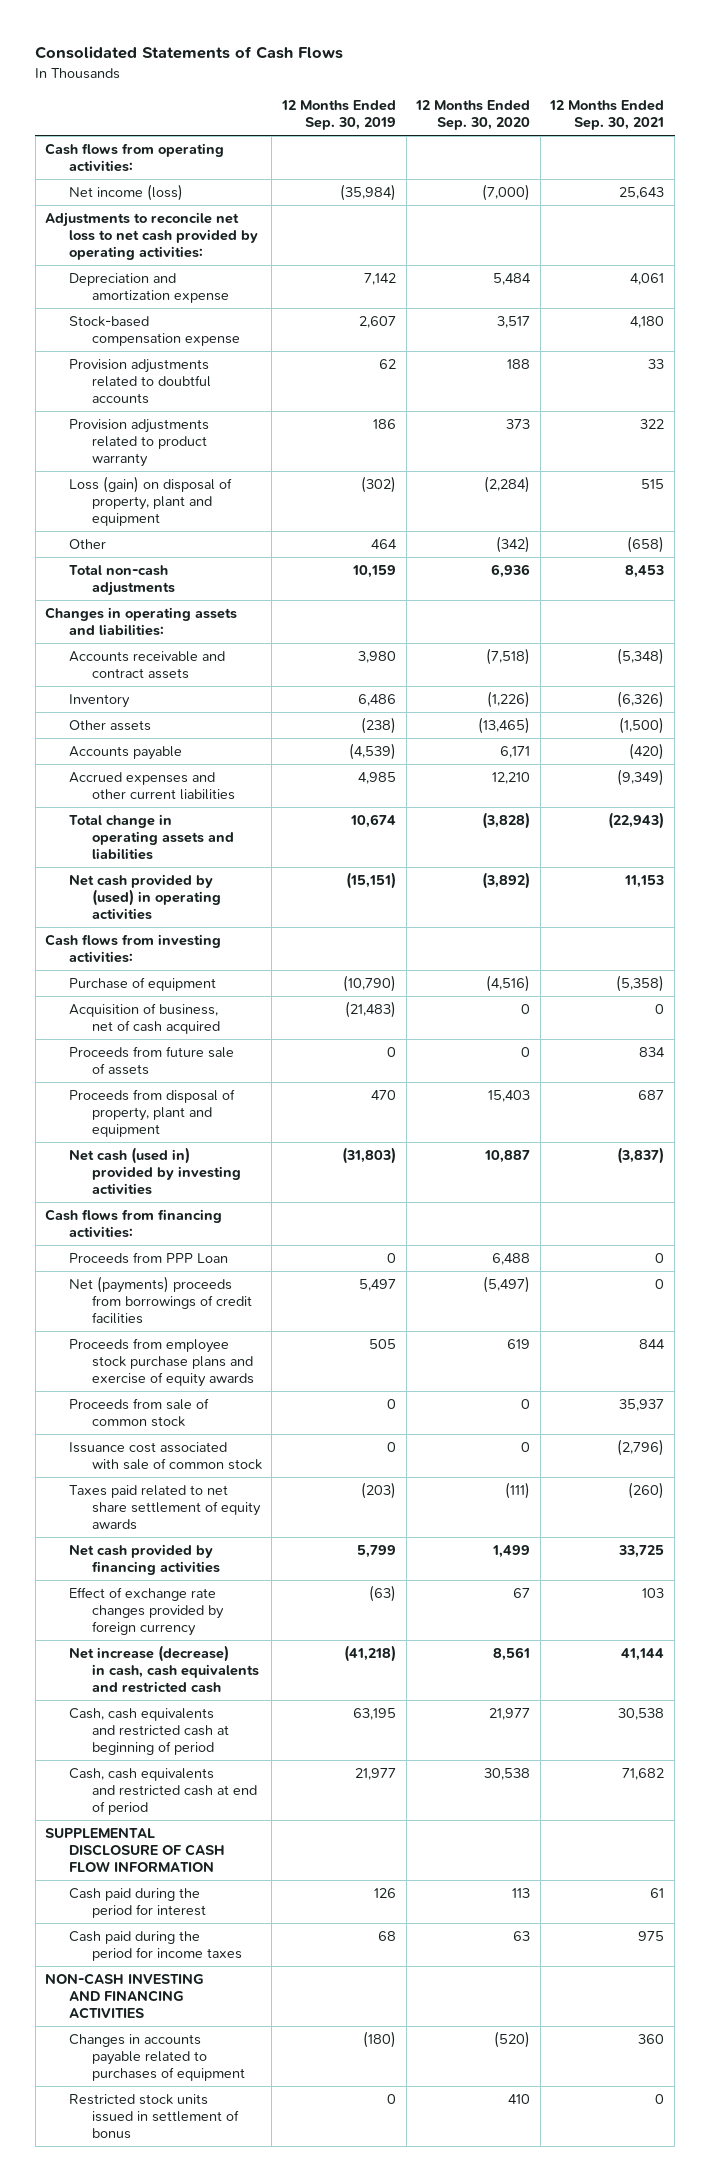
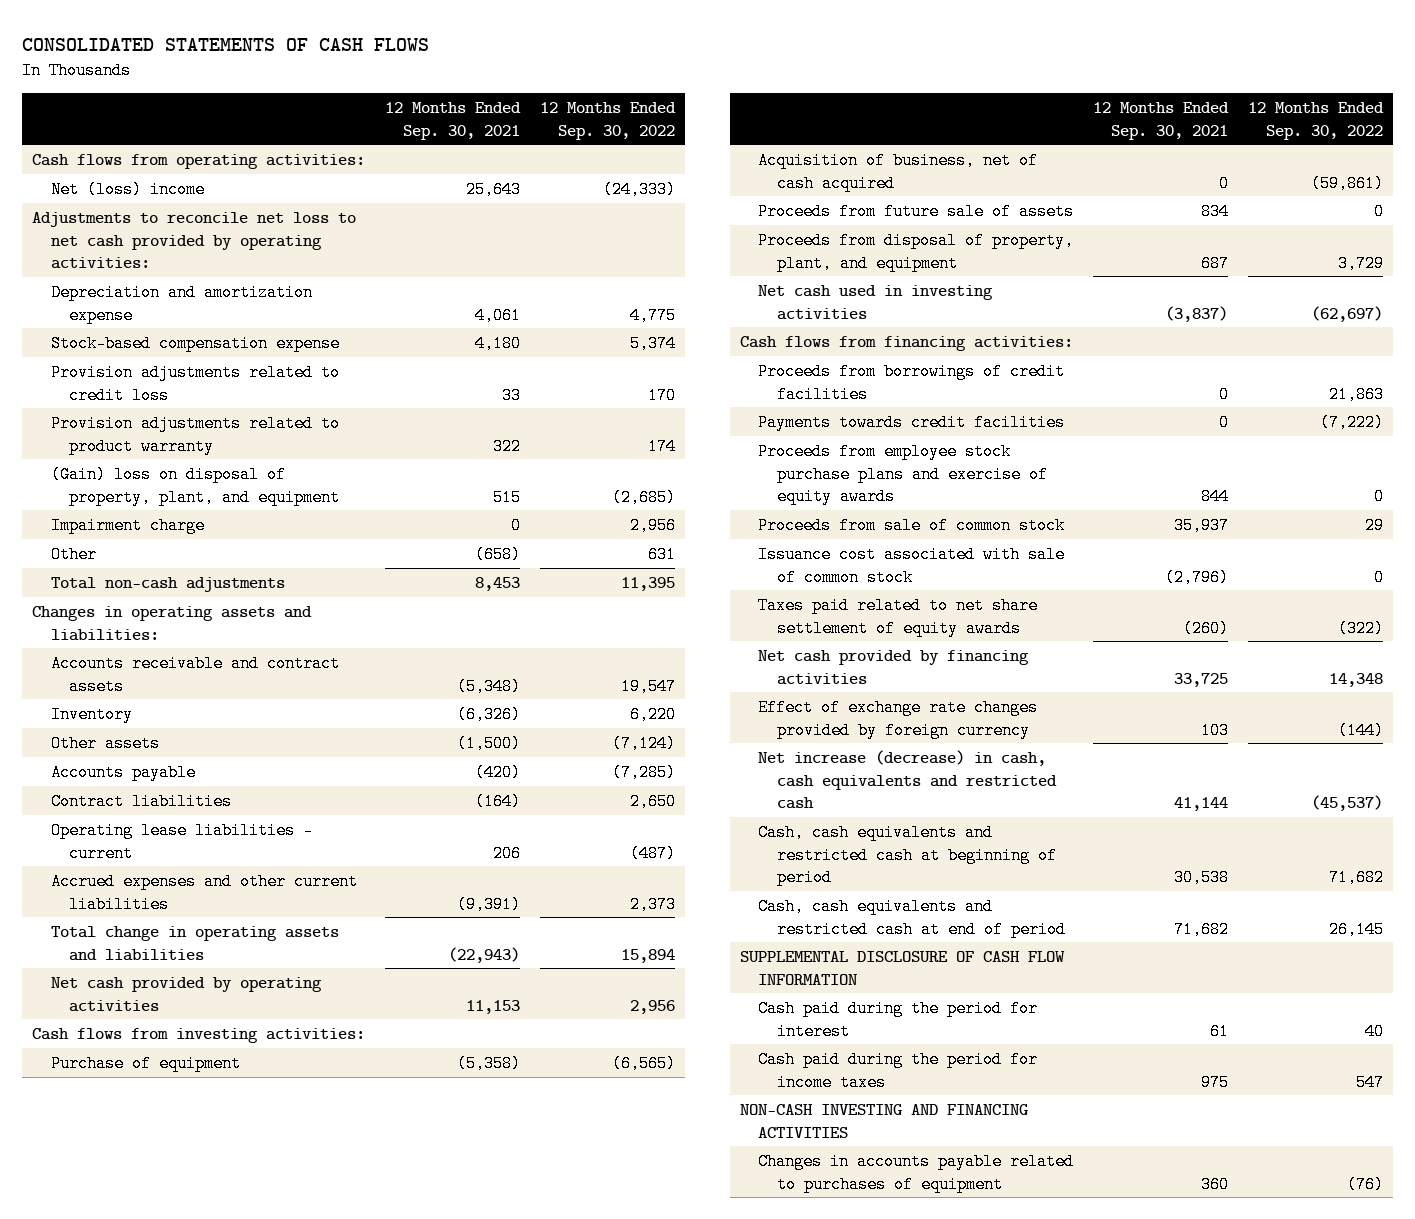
- Consolidated Statements of Cash Flows
+ CONSOLIDATED STATEMENTS OF CASH FLOWS
- | 12 Months Ended Sep. 30, 2019 | 12 Months Ended Sep. 30, 2020 | 12 Months Ended Sep. 30, 2021
+ | 12 Months Ended Sep. 30, 2021 | 12 Months Ended Sep. 30, 2022
- Net income (loss) | (35,984) | (7,000) | 25,643
+ Net (loss) income | 25,643 | (24,333)
- Provision adjustments related to doubtful accounts | 62 | 188 | 33
+ Provision adjustments related to credit loss | 33 | 170
- Loss (gain) on disposal of property, plant and equipment | (302) | (2,284) | 515
+ (Gain) loss on disposal of property, plant, and equipment | 515 | (2,685)
+ Impairment charge | 0 | 2,956
- Accrued expenses and other current liabilities | 4,985 | 12,210 | (9,349)
+ Contract liabilities | (164) | 2,650
+ Operating lease liabilities - current | 206 | (487)
+ Accrued expenses and other current liabilities | (9,391) | 2,373
- Net cash provided by (used) in operating activities | (15,151) | (3,892) | 11,153
+ Net cash provided by operating activities | 11,153 | 2,956
- Proceeds from disposal of property, plant and equipment | 470 | 15,403 | 687
- Net cash (used in) provided by investing activities | (31,803) | 10,887 | (3,837)
+ Proceeds from disposal of property, plant, and equipment | 687 | 3,729
+ Net cash used in investing activities | (3,837) | (62,697)
- Proceeds from PPP Loan | 0 | 6,488 | 0
- Net (payments) proceeds from borrowings of credit facilities | 5,497 | (5,497) | 0
+ Proceeds from borrowings of credit facilities | 0 | 21,863
+ Payments towards credit facilities | 0 | (7,222)
- Restricted stock units issued in settlement of bonus | 0 | 410 | 0

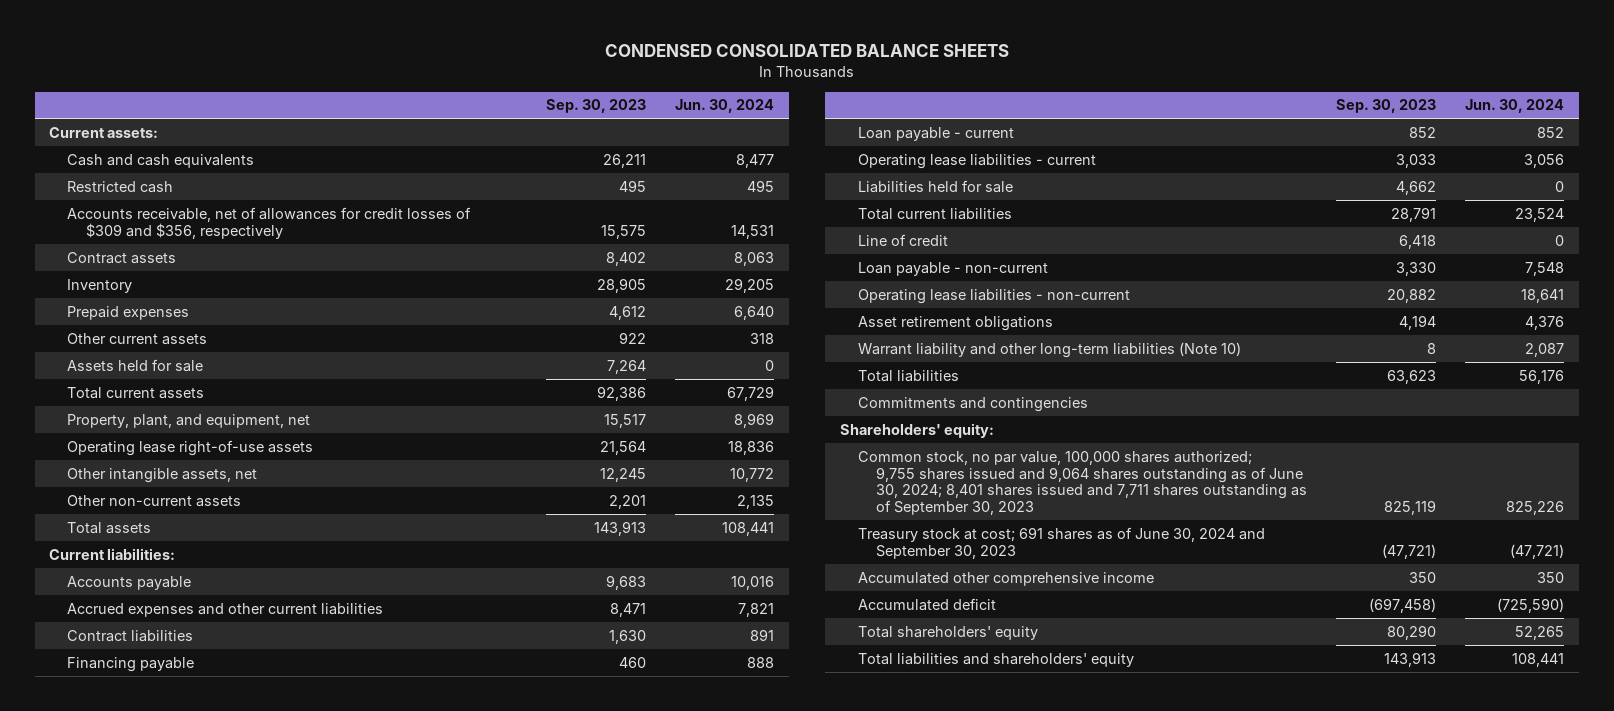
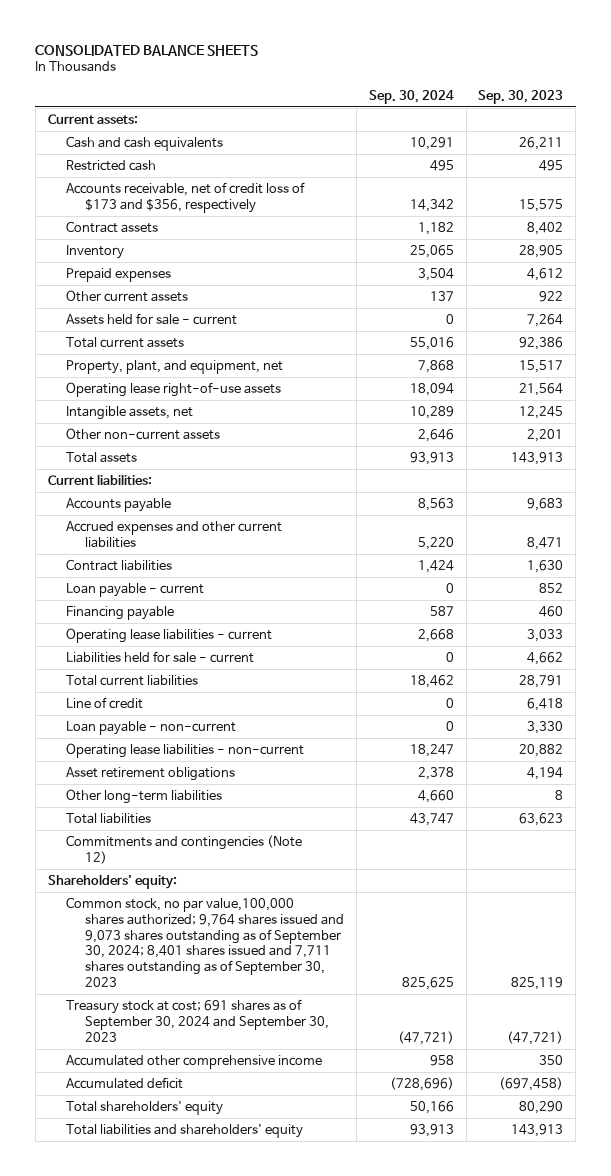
- CONDENSED CONSOLIDATED BALANCE SHEETS
+ CONSOLIDATED BALANCE SHEETS
- | Sep. 30, 2023 | Jun. 30, 2024
+ | Sep. 30, 2024 | Sep. 30, 2023
- Accounts receivable, net of allowances for credit losses of $309 and $356, respectively | 15,575 | 14,531
+ Accounts receivable, net of credit loss of $173 and $356, respectively | 14,342 | 15,575
- Assets held for sale | 7,264 | 0
+ Assets held for sale - current | 0 | 7,264
- Other intangible assets, net | 12,245 | 10,772
+ Intangible assets, net | 10,289 | 12,245
moved down: Financing payable | 587 | 460
- Liabilities held for sale | 4,662 | 0
+ Liabilities held for sale - current | 0 | 4,662
- Warrant liability and other long-term liabilities (Note 10) | 8 | 2,087
+ Other long-term liabilities | 4,660 | 8
- Commitments and contingencies
+ Commitments and contingencies (Note 12)
- Common stock, no par value, 100,000 shares authorized; 9,755 shares issued and 9,064 shares outstanding as of June 30, 2024; 8,401 shares issued and 7,711 shares outstanding as of September 30, 2023 | 825,119 | 825,226
- Treasury stock at cost; 691 shares as of June 30, 2024 and September 30, 2023 | (47,721) | (47,721)
+ Common stock, no par value,100,000 shares authorized; 9,764 shares issued and 9,073 shares outstanding as of September 30, 2024; 8,401 shares issued and 7,711 shares outstanding as of September 30, 2023 | 825,625 | 825,119
+ Treasury stock at cost; 691 shares as of September 30, 2024 and September 30, 2023 | (47,721) | (47,721)

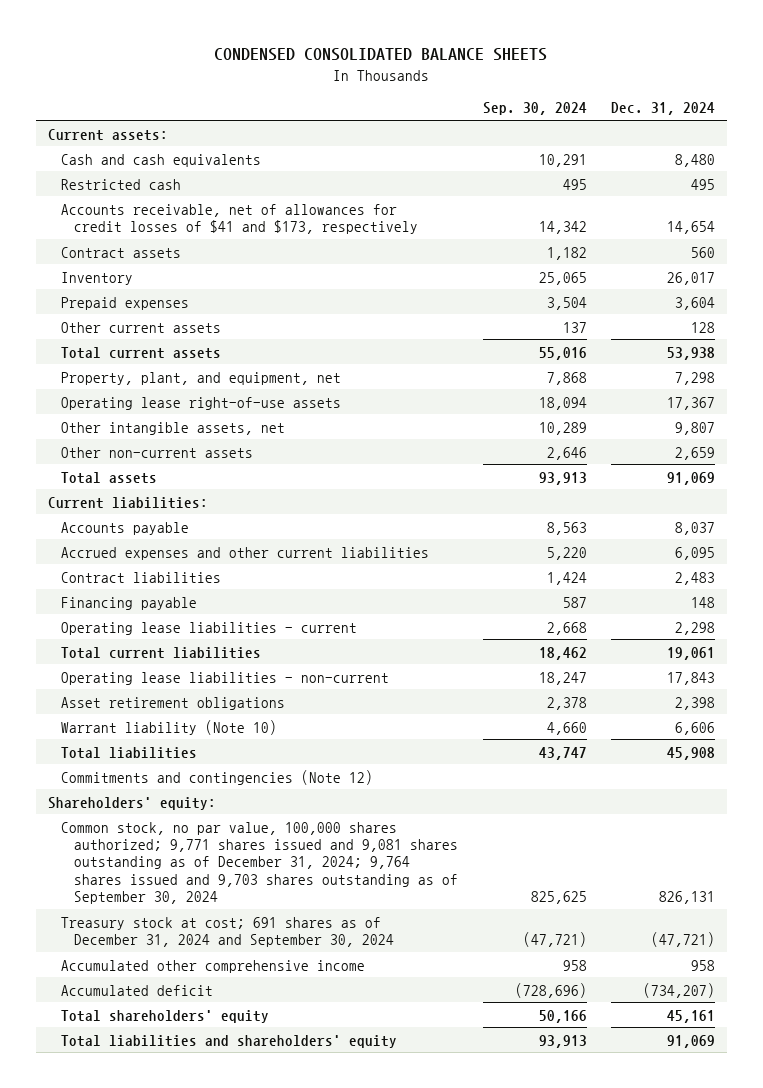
- CONSOLIDATED BALANCE SHEETS
+ CONDENSED CONSOLIDATED BALANCE SHEETS
- | Sep. 30, 2024 | Sep. 30, 2023
+ | Sep. 30, 2024 | Dec. 31, 2024
- Accounts receivable, net of credit loss of $173 and $356, respectively | 14,342 | 15,575
+ Accounts receivable, net of allowances for credit losses of $41 and $173, respectively | 14,342 | 14,654
- Assets held for sale - current | 0 | 7,264
- Intangible assets, net | 10,289 | 12,245
+ Other intangible assets, net | 10,289 | 9,807
- Loan payable - current | 0 | 852
- Liabilities held for sale - current | 0 | 4,662
- Line of credit | 0 | 6,418
- Loan payable - non-current | 0 | 3,330
- Other long-term liabilities | 4,660 | 8
+ Warrant liability (Note 10) | 4,660 | 6,606
- Common stock, no par value,100,000 shares authorized; 9,764 shares issued and 9,073 shares outstanding as of September 30, 2024; 8,401 shares issued and 7,711 shares outstanding as of September 30, 2023 | 825,625 | 825,119
- Treasury stock at cost; 691 shares as of September 30, 2024 and September 30, 2023 | (47,721) | (47,721)
+ Common stock, no par value, 100,000 shares authorized; 9,771 shares issued and 9,081 shares outstanding as of December 31, 2024; 9,764 shares issued and 9,703 shares outstanding as of September 30, 2024 | 825,625 | 826,131
+ Treasury stock at cost; 691 shares as of December 31, 2024 and September 30, 2024 | (47,721) | (47,721)

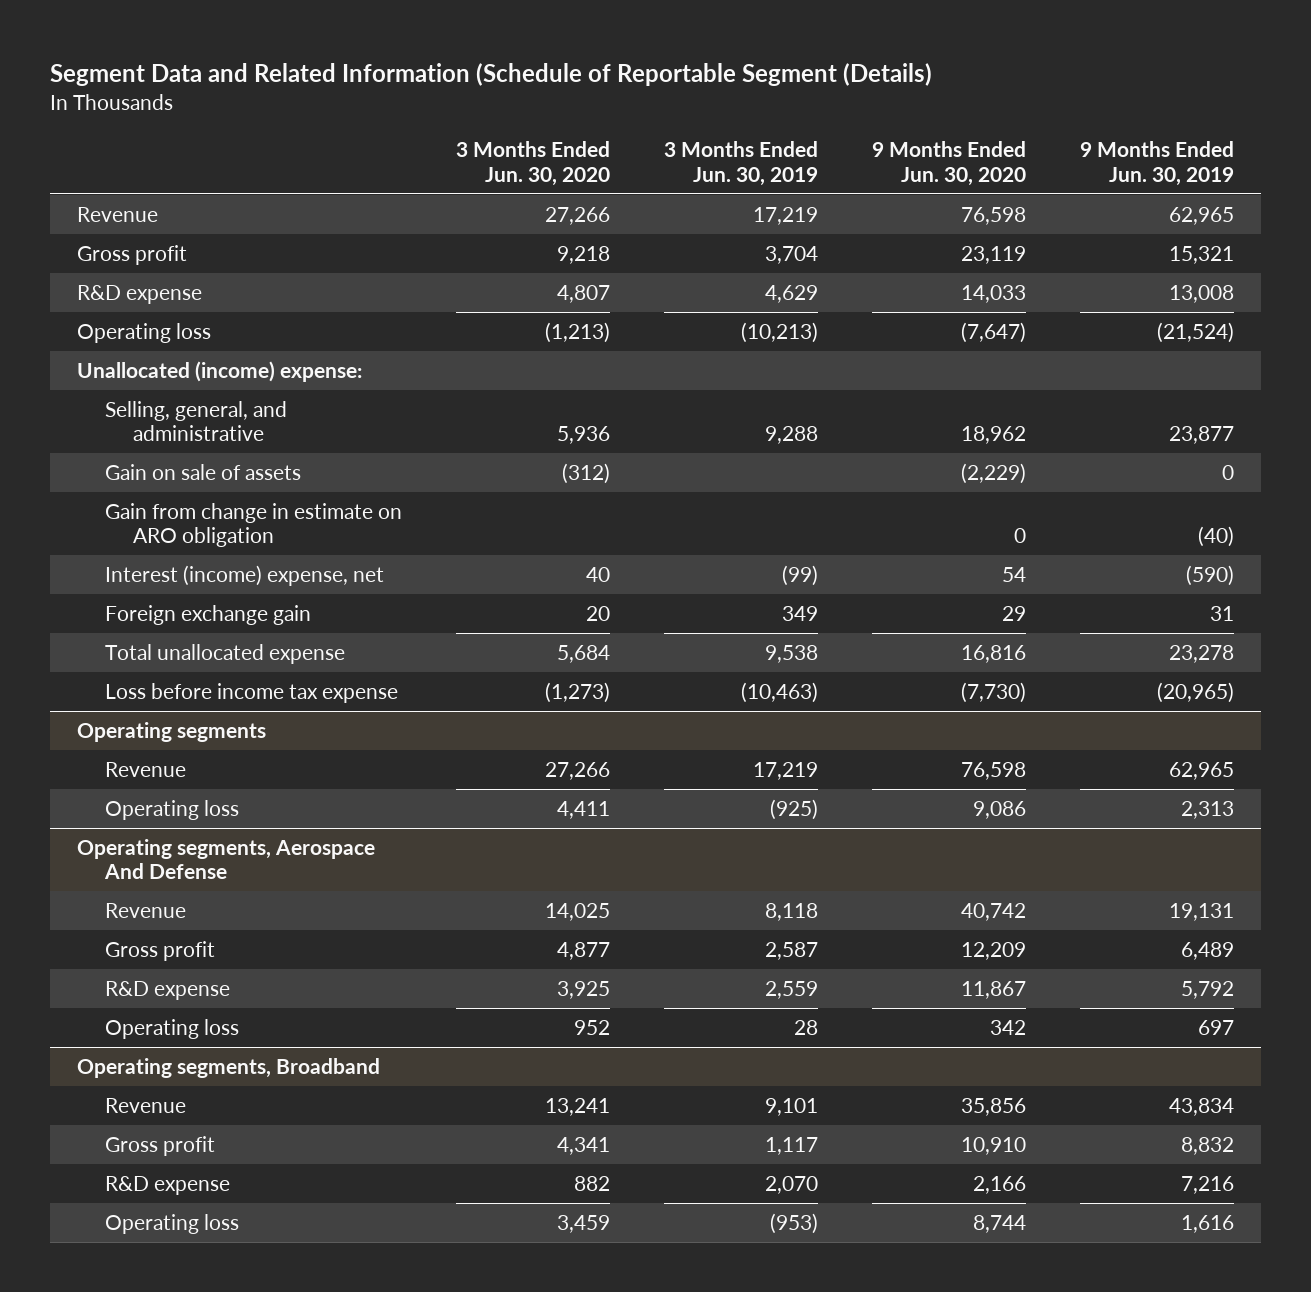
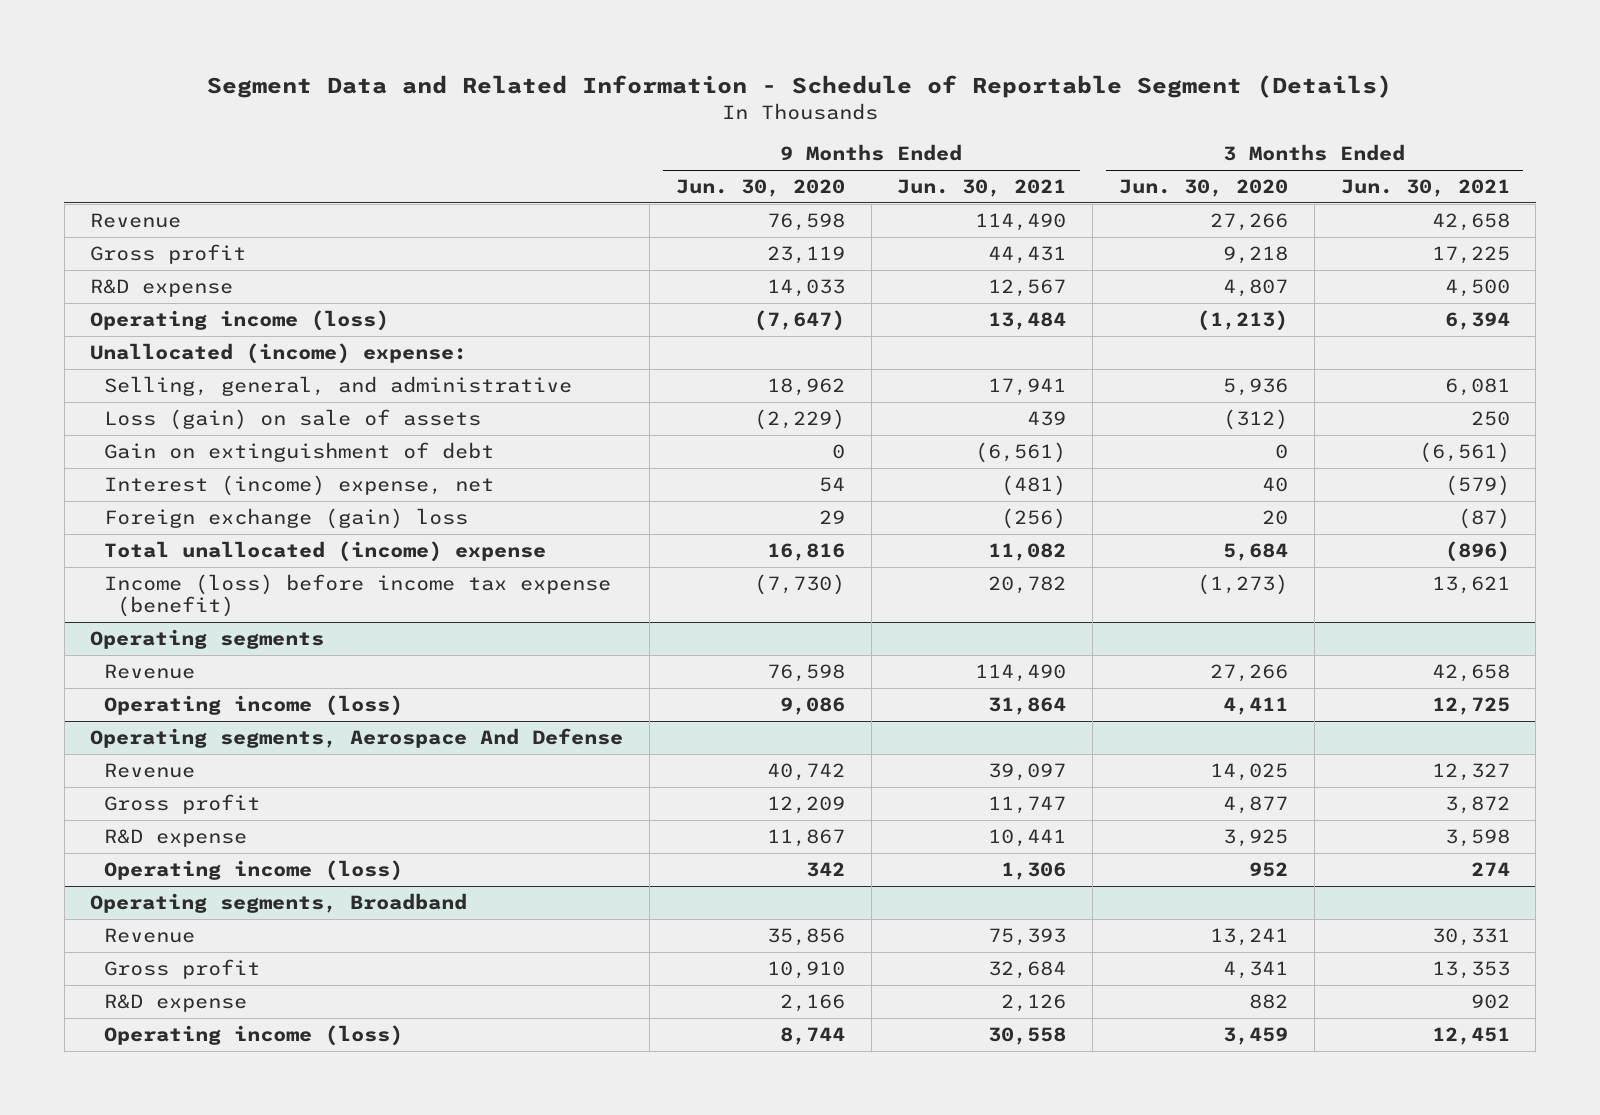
- Segment Data and Related Information (Schedule of Reportable Segment (Details)
+ Segment Data and Related Information - Schedule of Reportable Segment (Details)
- | 3 Months Ended Jun. 30, 2020 | 3 Months Ended Jun. 30, 2019 | 9 Months Ended Jun. 30, 2020 | 9 Months Ended Jun. 30, 2019
+ | 9 Months Ended Jun. 30, 2020 | 9 Months Ended Jun. 30, 2021 | 3 Months Ended Jun. 30, 2020 | 3 Months Ended Jun. 30, 2021
- Operating loss | (1,213) | (10,213) | (7,647) | (21,524)
+ Operating income (loss) | (7,647) | 13,484 | (1,213) | 6,394
- Gain on sale of assets | (312) | | (2,229) | 0
- Gain from change in estimate on ARO obligation | | | 0 | (40)
+ Loss (gain) on sale of assets | (2,229) | 439 | (312) | 250
+ Gain on extinguishment of debt | 0 | (6,561) | 0 | (6,561)
- Foreign exchange gain | 20 | 349 | 29 | 31
- Total unallocated expense | 5,684 | 9,538 | 16,816 | 23,278
- Loss before income tax expense | (1,273) | (10,463) | (7,730) | (20,965)
+ Foreign exchange (gain) loss | 29 | (256) | 20 | (87)
+ Total unallocated (income) expense | 16,816 | 11,082 | 5,684 | (896)
+ Income (loss) before income tax expense (benefit) | (7,730) | 20,782 | (1,273) | 13,621
@ Operating segments
- Operating loss | 4,411 | (925) | 9,086 | 2,313
+ Operating income (loss) | 9,086 | 31,864 | 4,411 | 12,725
@ Operating segments, Aerospace And Defense
- Operating loss | 952 | 28 | 342 | 697
+ Operating income (loss) | 342 | 1,306 | 952 | 274
@ Operating segments, Broadband
- Operating loss | 3,459 | (953) | 8,744 | 1,616
+ Operating income (loss) | 8,744 | 30,558 | 3,459 | 12,451

